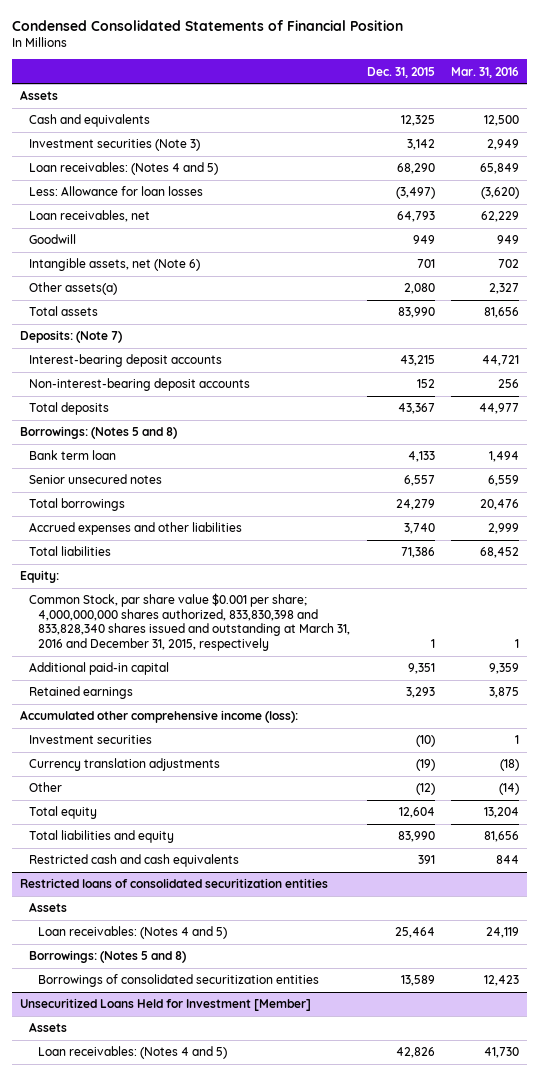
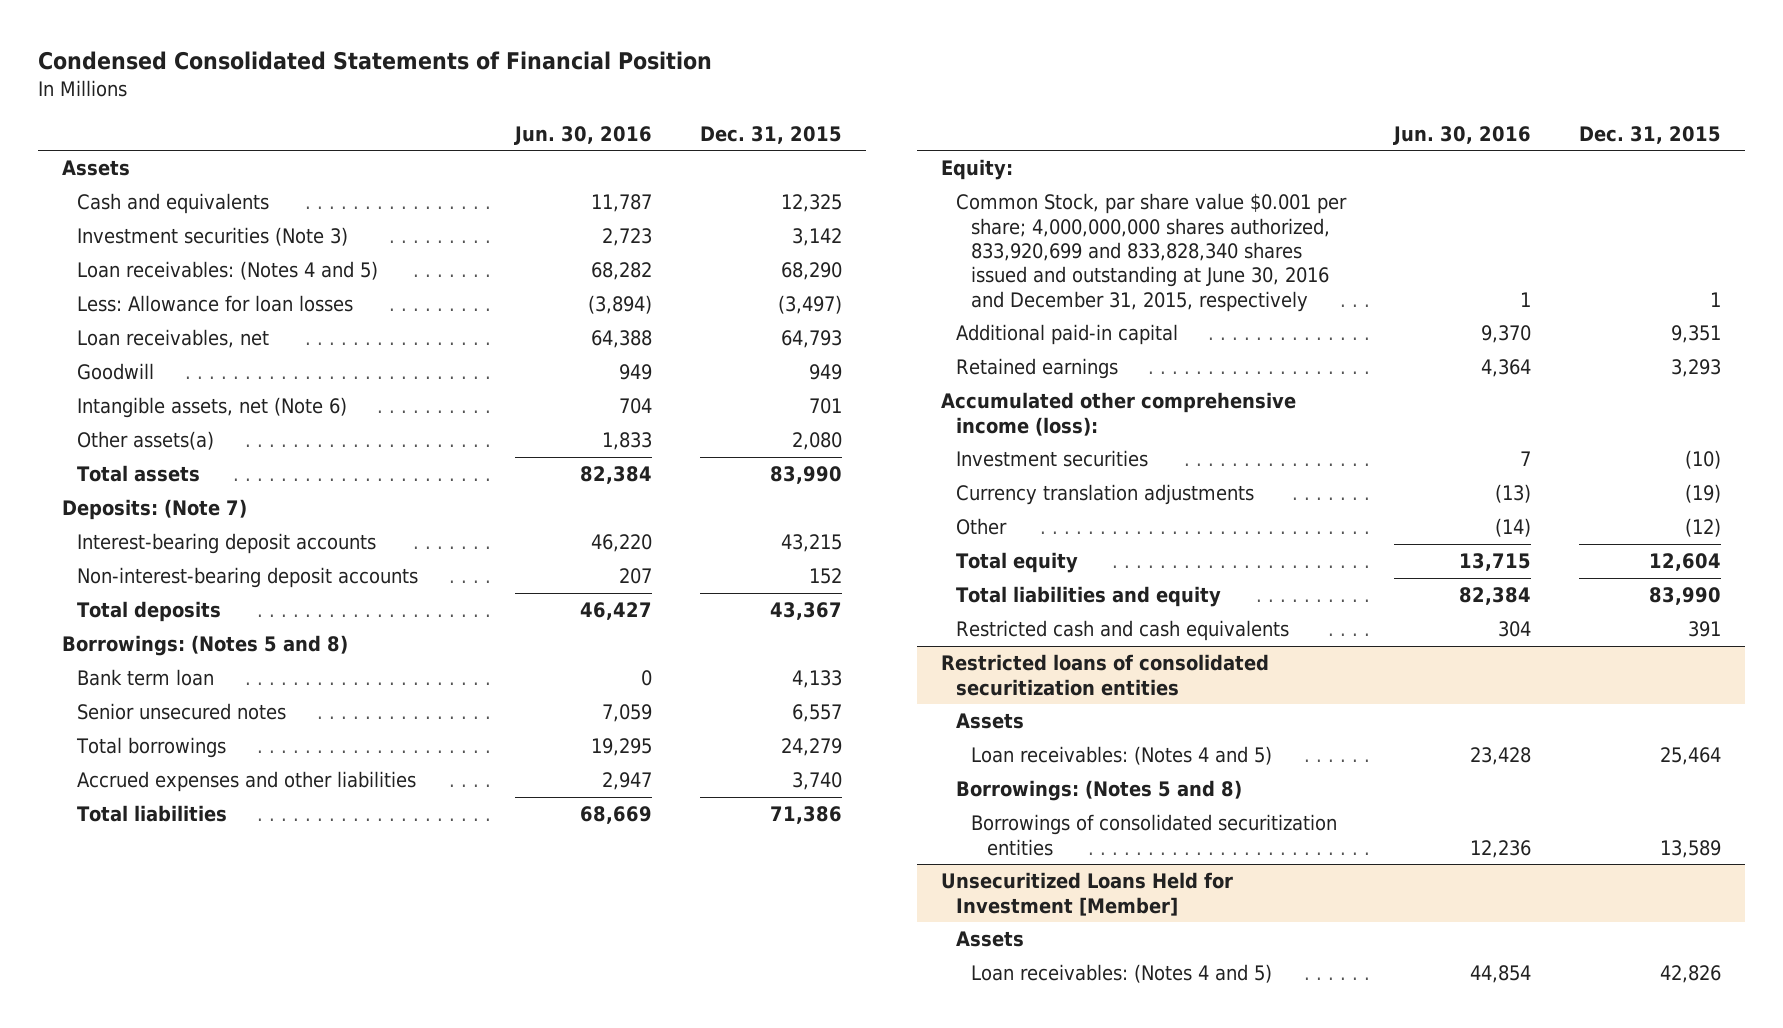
- | Dec. 31, 2015 | Mar. 31, 2016
+ | Jun. 30, 2016 | Dec. 31, 2015
- Common Stock, par share value $0.001 per share; 4,000,000,000 shares authorized, 833,830,398 and 833,828,340 shares issued and outstanding at March 31, 2016 and December 31, 2015, respectively | 1 | 1
+ Common Stock, par share value $0.001 per share; 4,000,000,000 shares authorized, 833,920,699 and 833,828,340 shares issued and outstanding at June 30, 2016 and December 31, 2015, respectively | 1 | 1

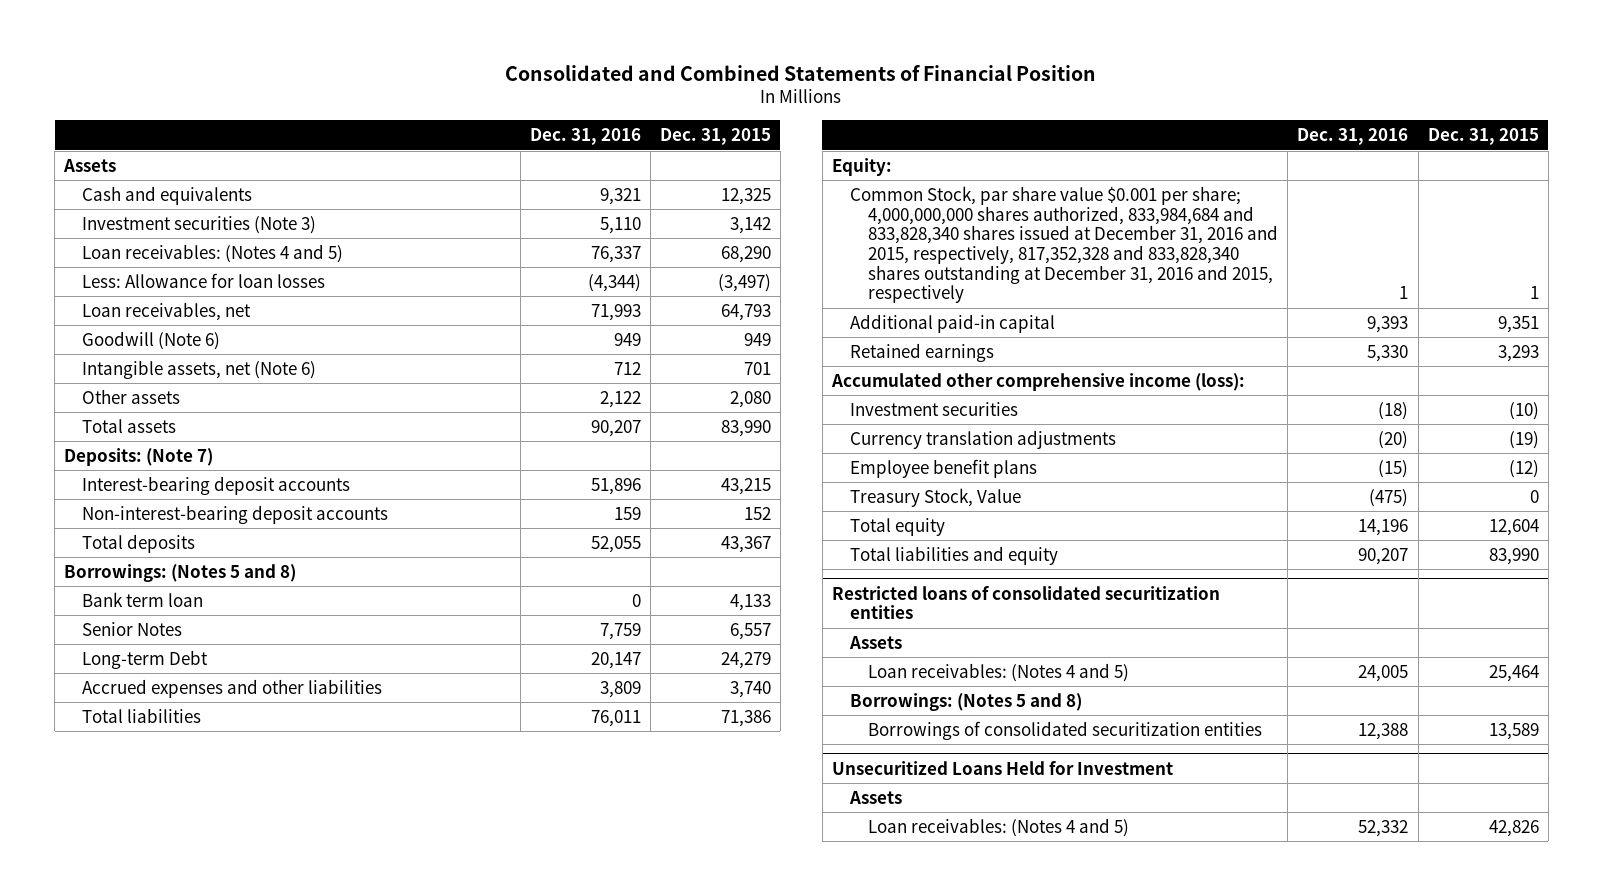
- Condensed Consolidated Statements of Financial Position
+ Consolidated and Combined Statements of Financial Position
- | Jun. 30, 2016 | Dec. 31, 2015
+ | Dec. 31, 2016 | Dec. 31, 2015
- Goodwill | 949 | 949
+ Goodwill (Note 6) | 949 | 949
- Other assets(a) | 1,833 | 2,080
+ Other assets | 2,122 | 2,080
- Senior unsecured notes | 7,059 | 6,557
- Total borrowings | 19,295 | 24,279
+ Senior Notes | 7,759 | 6,557
+ Long-term Debt | 20,147 | 24,279
- Common Stock, par share value $0.001 per share; 4,000,000,000 shares authorized, 833,920,699 and 833,828,340 shares issued and outstanding at June 30, 2016 and December 31, 2015, respectively | 1 | 1
+ Common Stock, par share value $0.001 per share; 4,000,000,000 shares authorized, 833,984,684 and 833,828,340 shares issued at December 31, 2016 and 2015, respectively, 817,352,328 and 833,828,340 shares outstanding at December 31, 2016 and 2015, respectively | 1 | 1
- Other | (14) | (12)
+ Employee benefit plans | (15) | (12)
+ Treasury Stock, Value | (475) | 0
- Restricted cash and cash equivalents | 304 | 391
- Unsecuritized Loans Held for Investment [Member]
+ Unsecuritized Loans Held for Investment

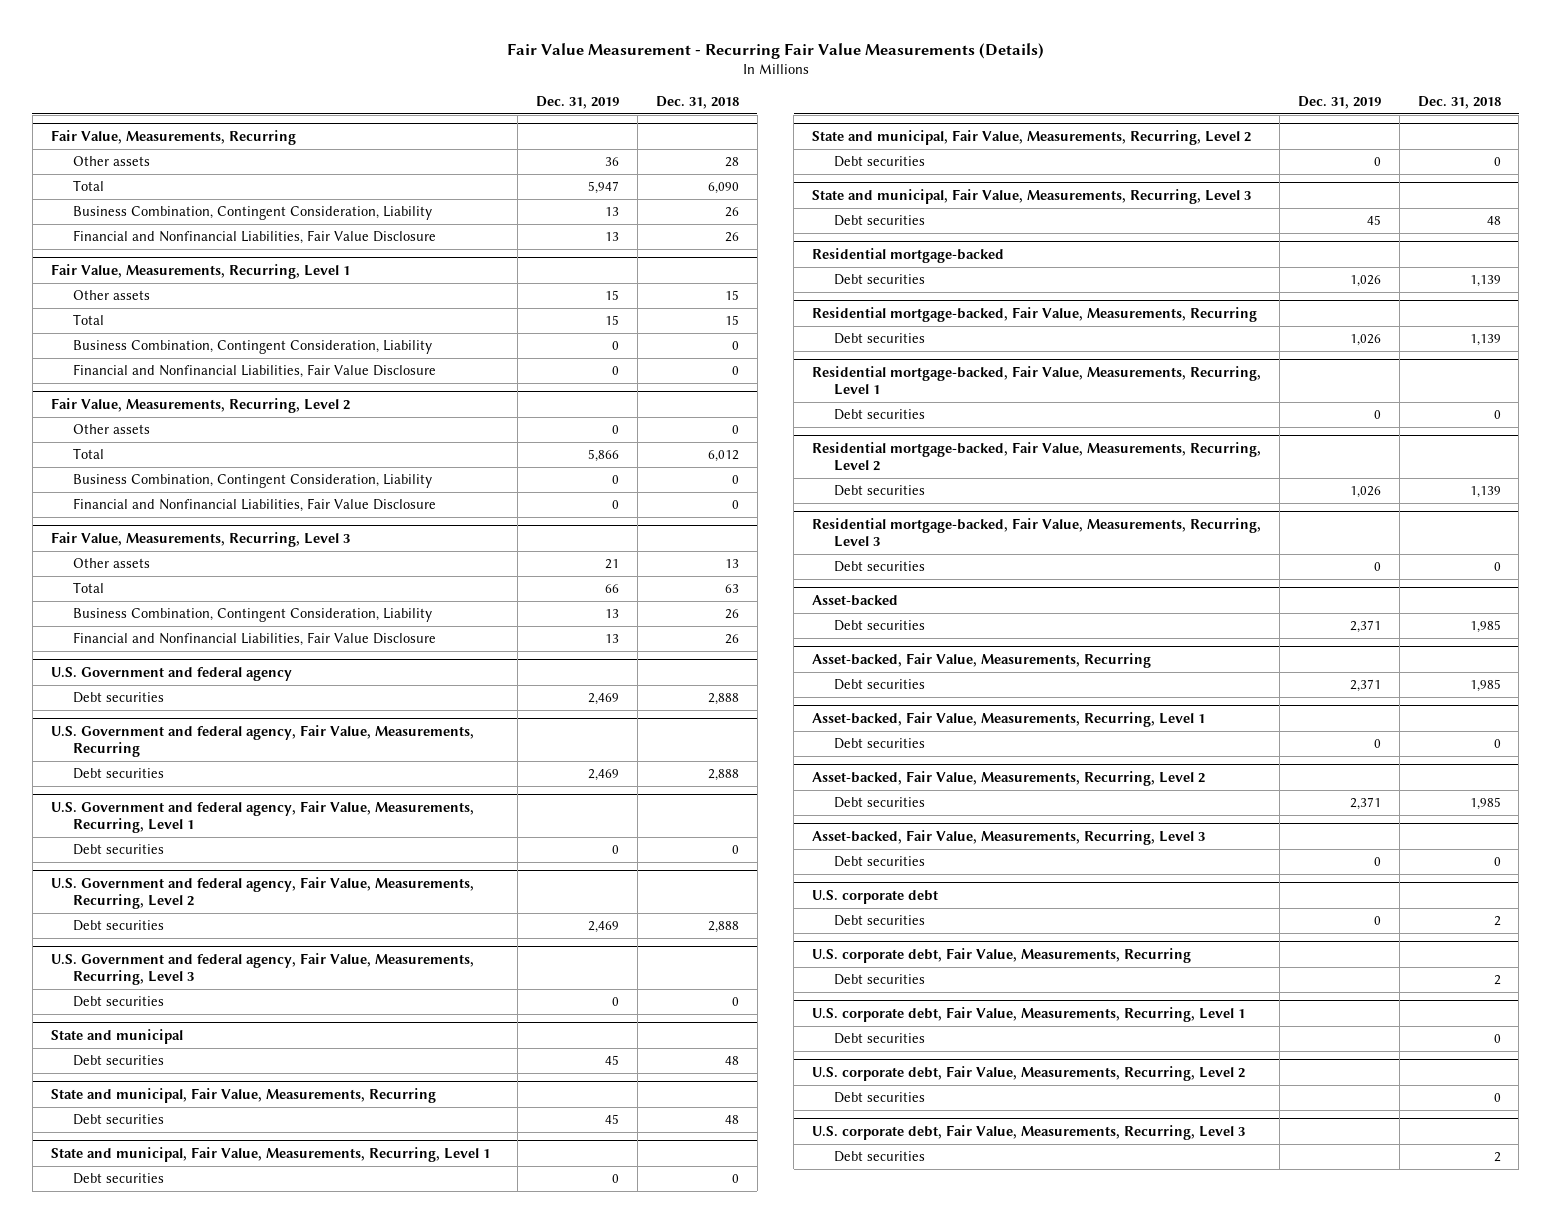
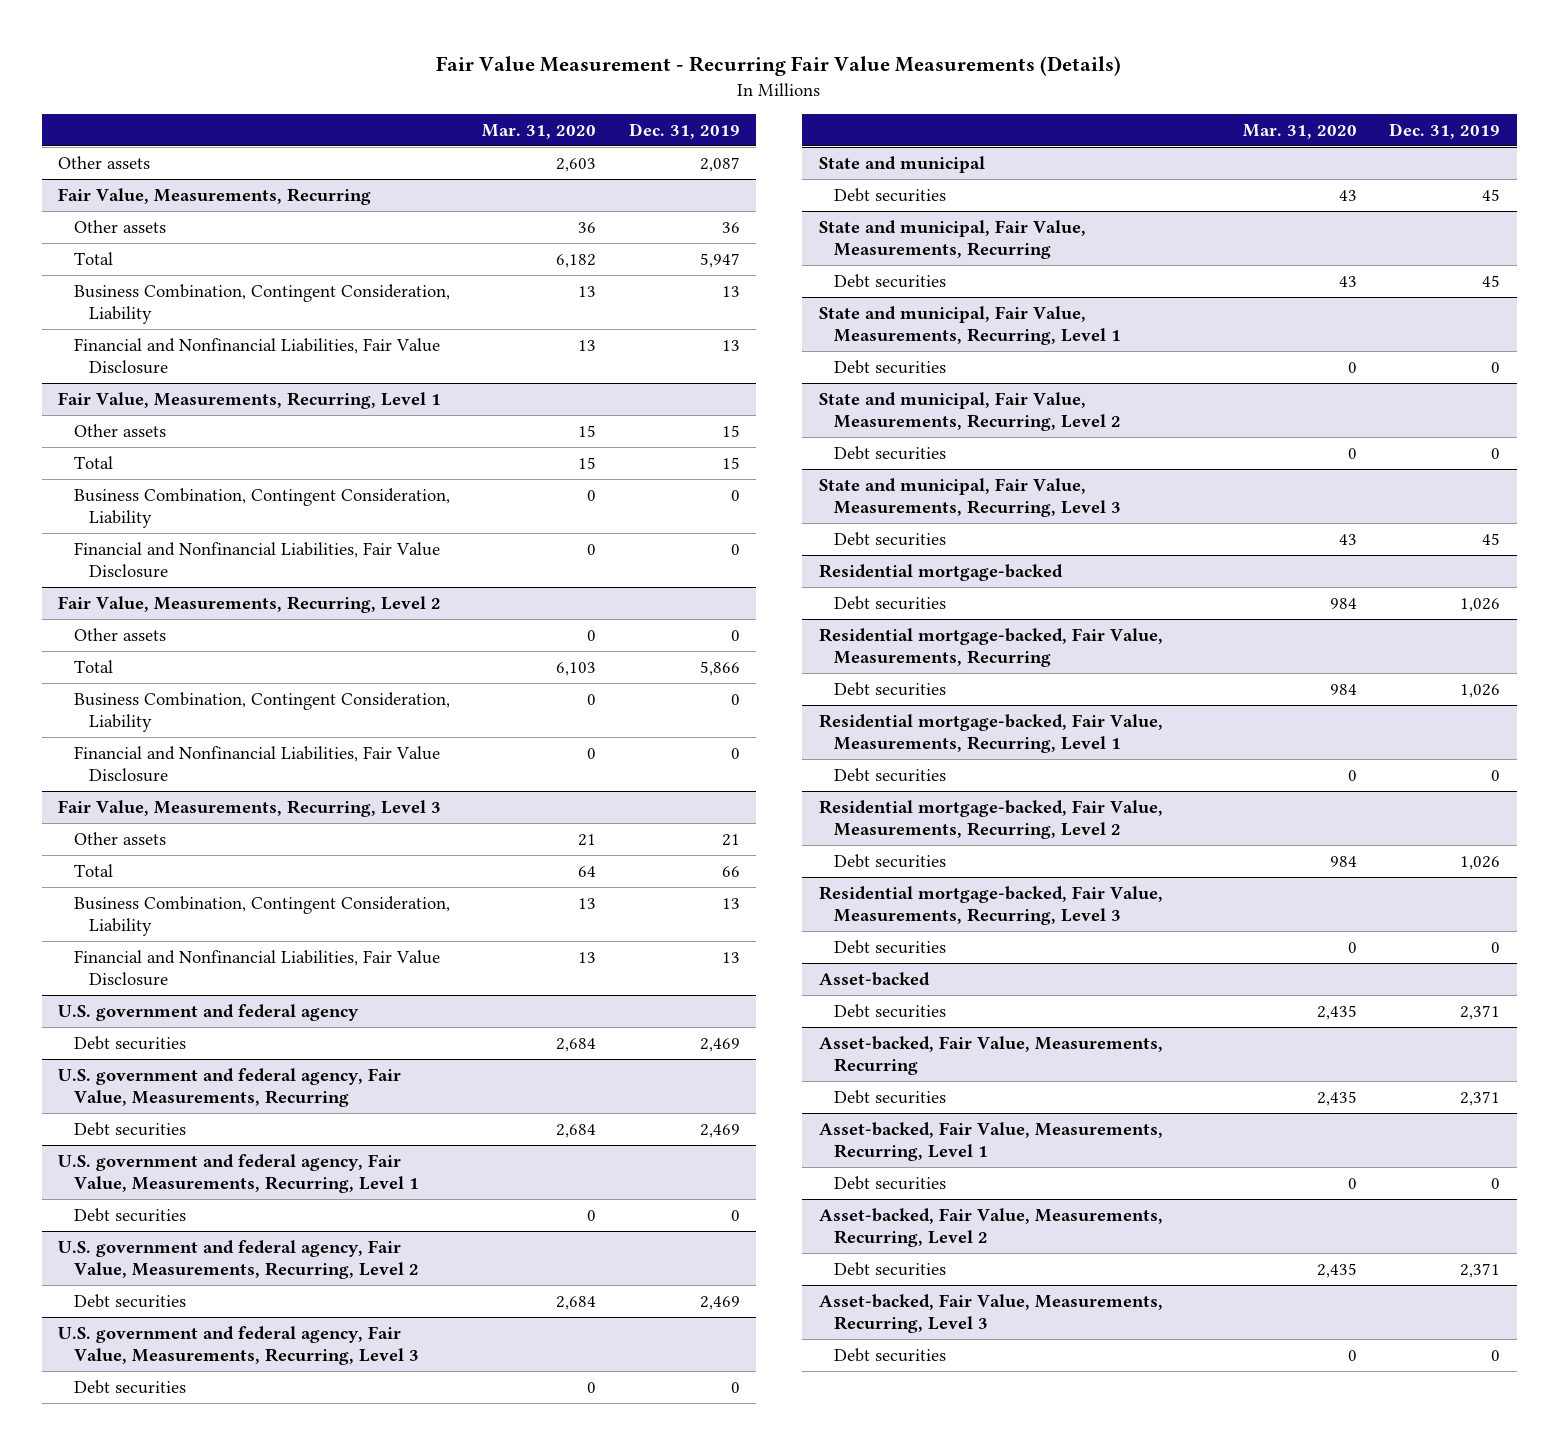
- | Dec. 31, 2019 | Dec. 31, 2018
+ | Mar. 31, 2020 | Dec. 31, 2019
+ Other assets | 2,603 | 2,087
- U.S. Government and federal agency
+ U.S. government and federal agency
- U.S. Government and federal agency, Fair Value, Measurements, Recurring
+ U.S. government and federal agency, Fair Value, Measurements, Recurring
- U.S. Government and federal agency, Fair Value, Measurements, Recurring, Level 1
+ U.S. government and federal agency, Fair Value, Measurements, Recurring, Level 1
- U.S. Government and federal agency, Fair Value, Measurements, Recurring, Level 2
+ U.S. government and federal agency, Fair Value, Measurements, Recurring, Level 2
- U.S. Government and federal agency, Fair Value, Measurements, Recurring, Level 3
+ U.S. government and federal agency, Fair Value, Measurements, Recurring, Level 3
- U.S. corporate debt
- Debt securities | 0 | 2
- U.S. corporate debt, Fair Value, Measurements, Recurring
- Debt securities | | 2
- U.S. corporate debt, Fair Value, Measurements, Recurring, Level 1
- Debt securities | | 0
- U.S. corporate debt, Fair Value, Measurements, Recurring, Level 2
- Debt securities | | 0
- U.S. corporate debt, Fair Value, Measurements, Recurring, Level 3
- Debt securities | | 2

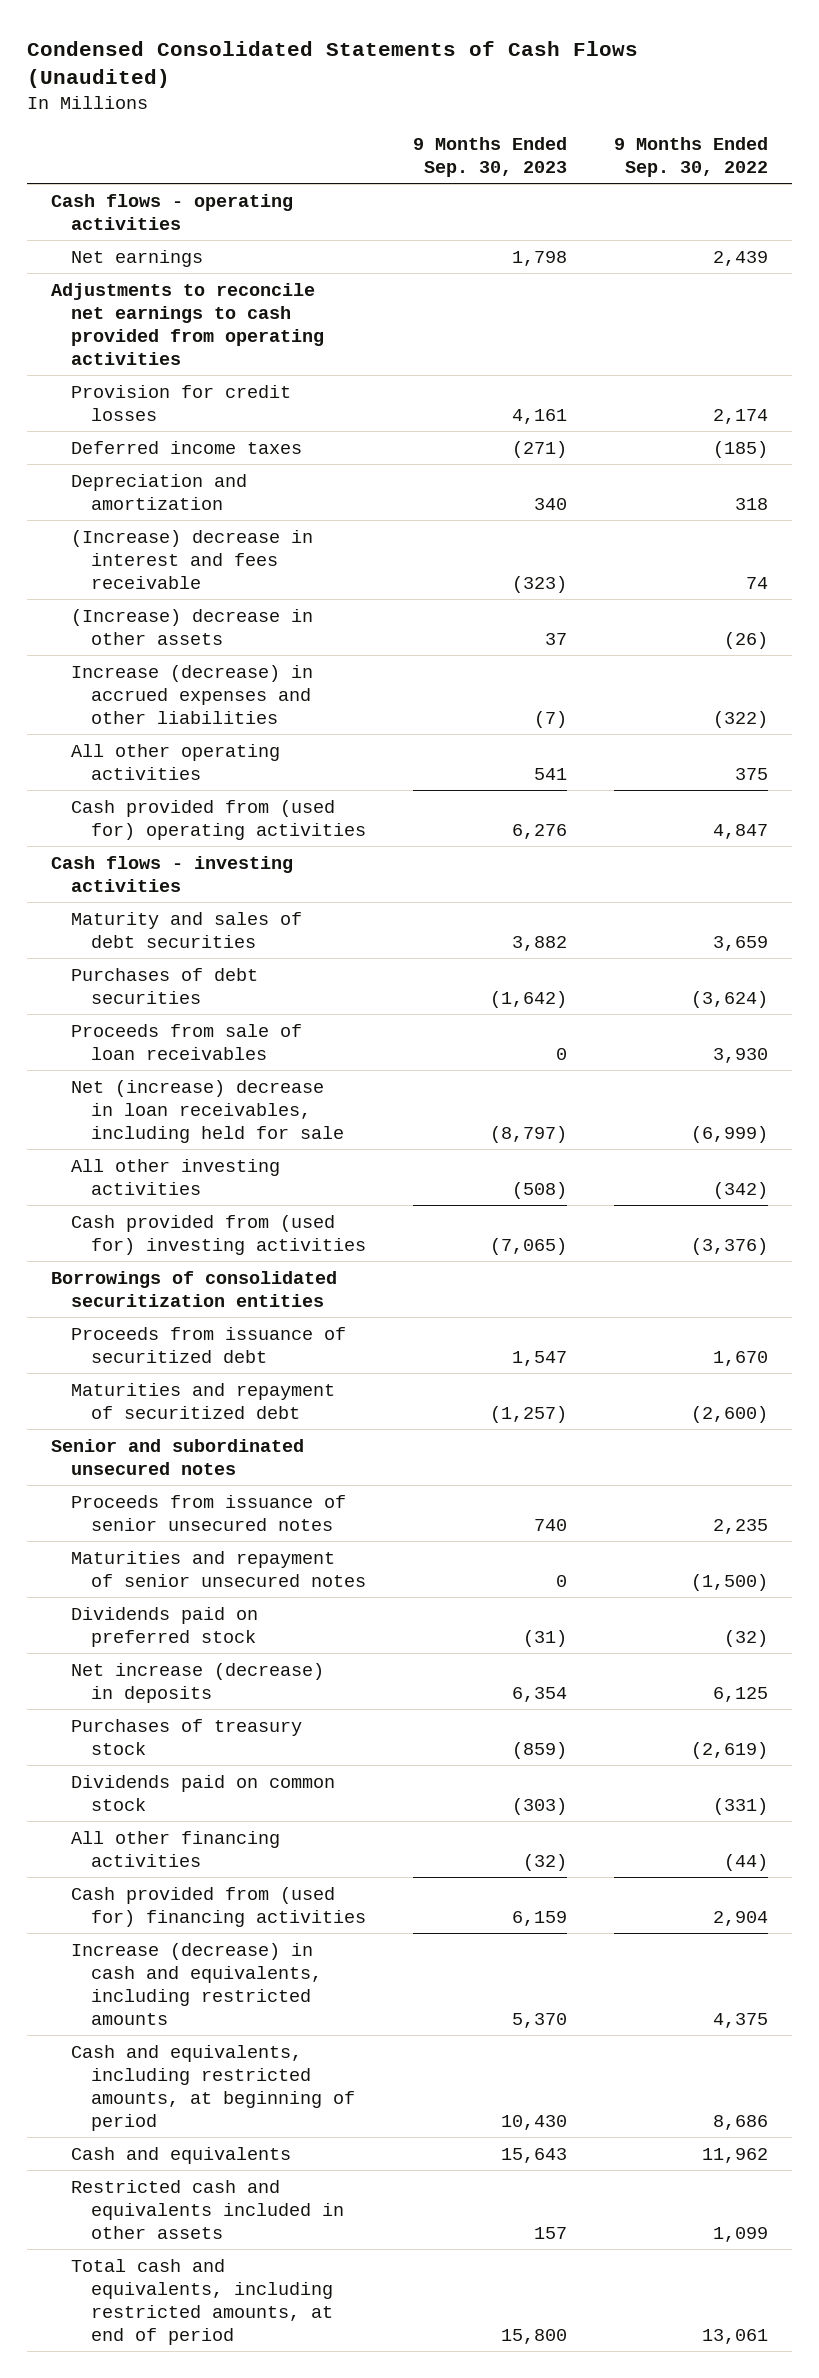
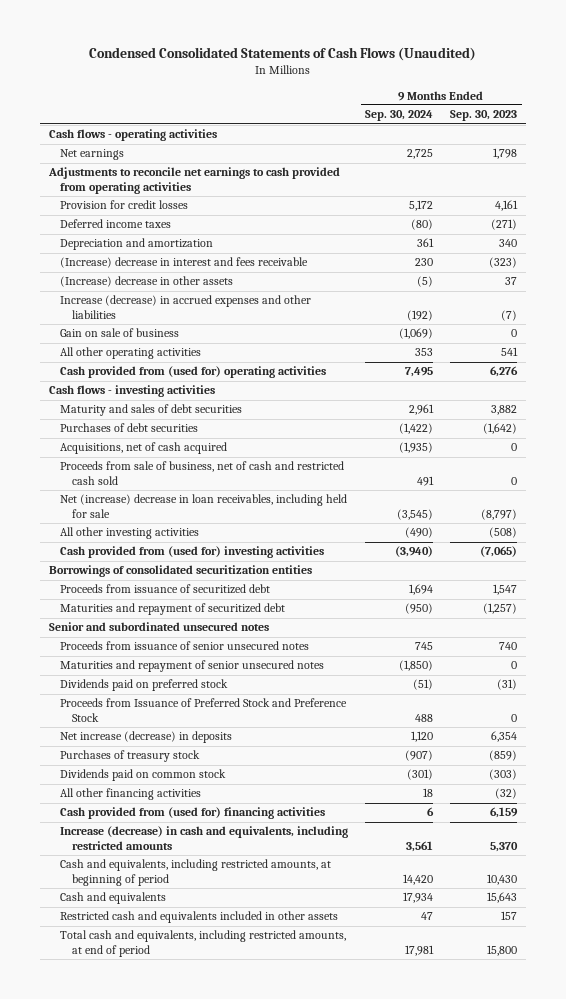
- | 9 Months Ended Sep. 30, 2023 | 9 Months Ended Sep. 30, 2022
+ | 9 Months Ended Sep. 30, 2024 | 9 Months Ended Sep. 30, 2023
+ Gain on sale of business | (1,069) | 0
- Proceeds from sale of loan receivables | 0 | 3,930
+ Acquisitions, net of cash acquired | (1,935) | 0
+ Proceeds from sale of business, net of cash and restricted cash sold | 491 | 0
+ Proceeds from Issuance of Preferred Stock and Preference Stock | 488 | 0

